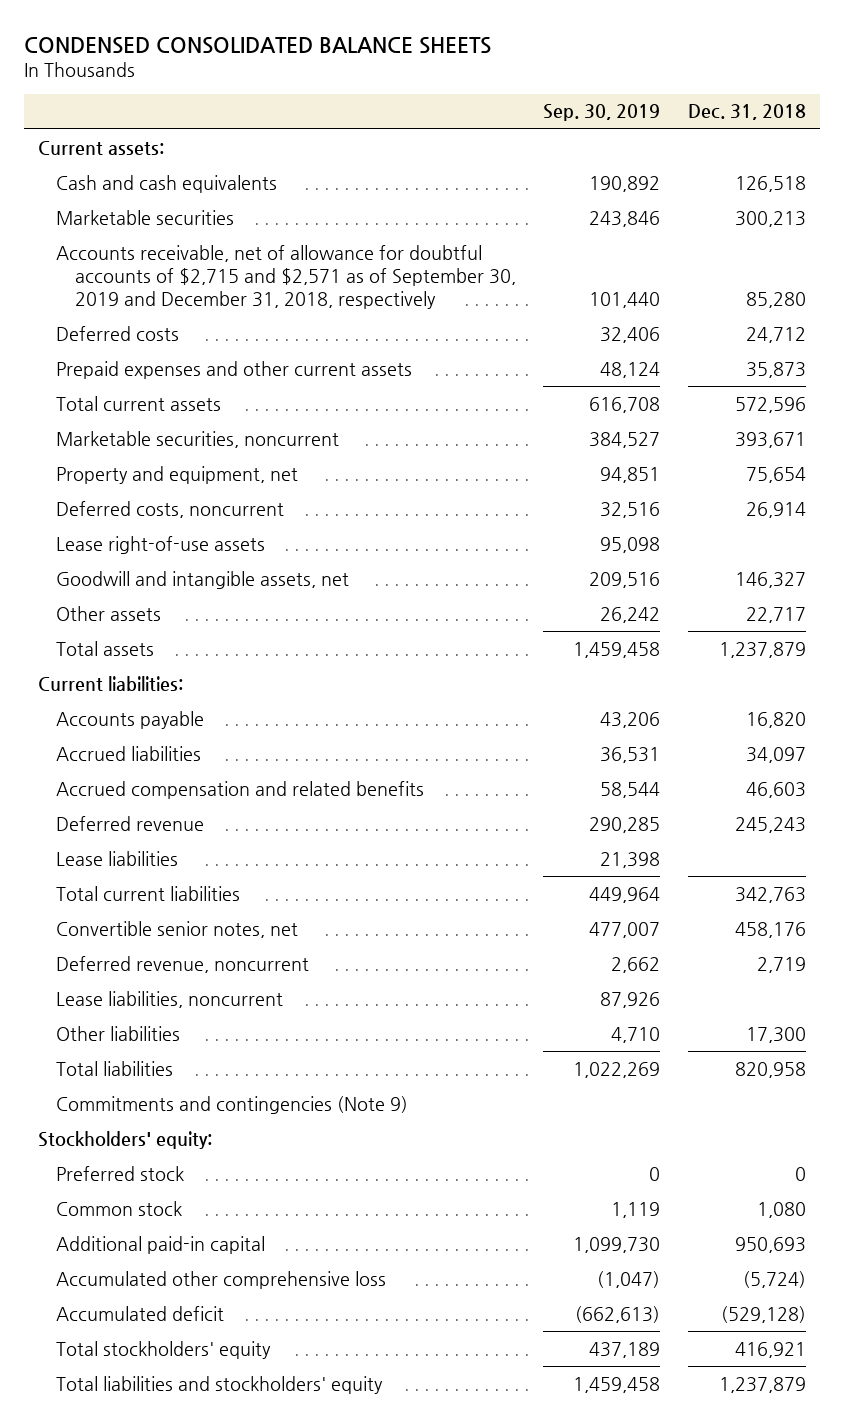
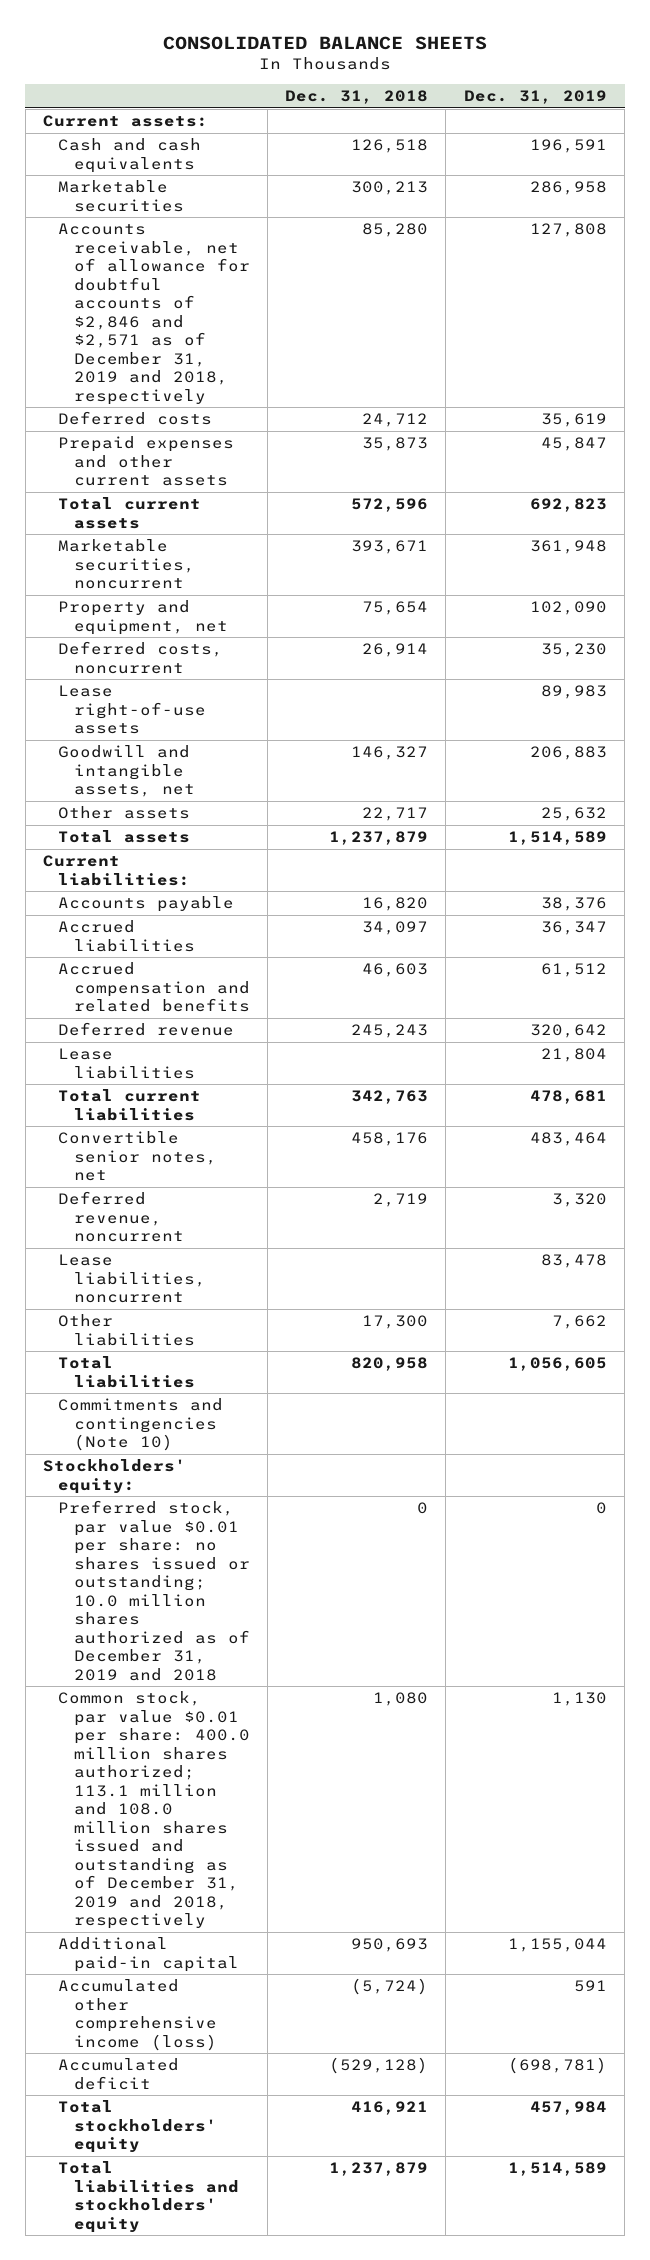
- CONDENSED CONSOLIDATED BALANCE SHEETS
+ CONSOLIDATED BALANCE SHEETS
- | Sep. 30, 2019 | Dec. 31, 2018
+ | Dec. 31, 2018 | Dec. 31, 2019
- Accounts receivable, net of allowance for doubtful accounts of $2,715 and $2,571 as of September 30, 2019 and December 31, 2018, respectively | 101,440 | 85,280
+ Accounts receivable, net of allowance for doubtful accounts of $2,846 and $2,571 as of December 31, 2019 and 2018, respectively | 85,280 | 127,808
- Commitments and contingencies (Note 9)
+ Commitments and contingencies (Note 10)
- Preferred stock | 0 | 0
- Common stock | 1,119 | 1,080
+ Preferred stock, par value $0.01 per share: no shares issued or outstanding; 10.0 million shares authorized as of December 31, 2019 and 2018 | 0 | 0
+ Common stock, par value $0.01 per share: 400.0 million shares authorized; 113.1 million and 108.0 million shares issued and outstanding as of December 31, 2019 and 2018, respectively | 1,080 | 1,130
- Accumulated other comprehensive loss | (1,047) | (5,724)
+ Accumulated other comprehensive income (loss) | (5,724) | 591

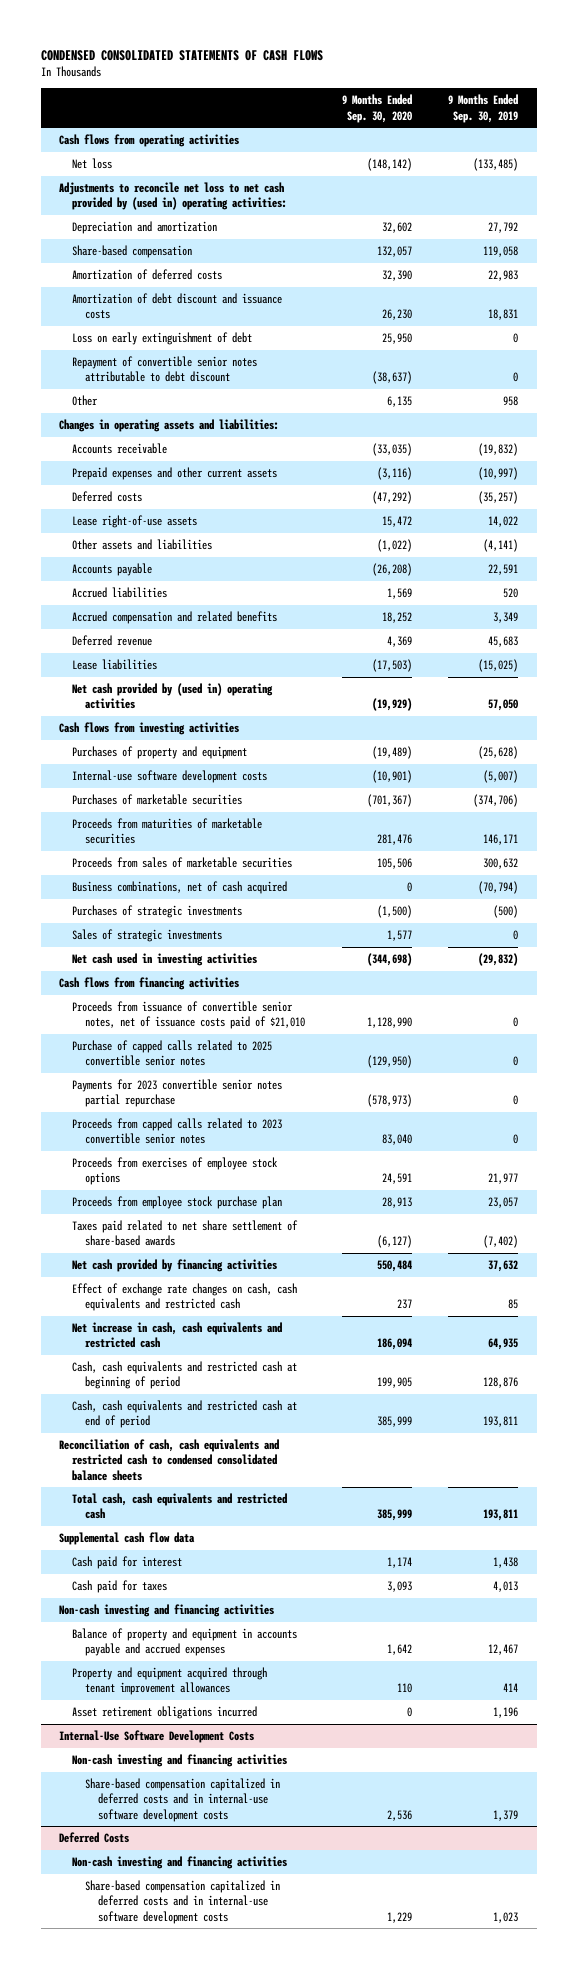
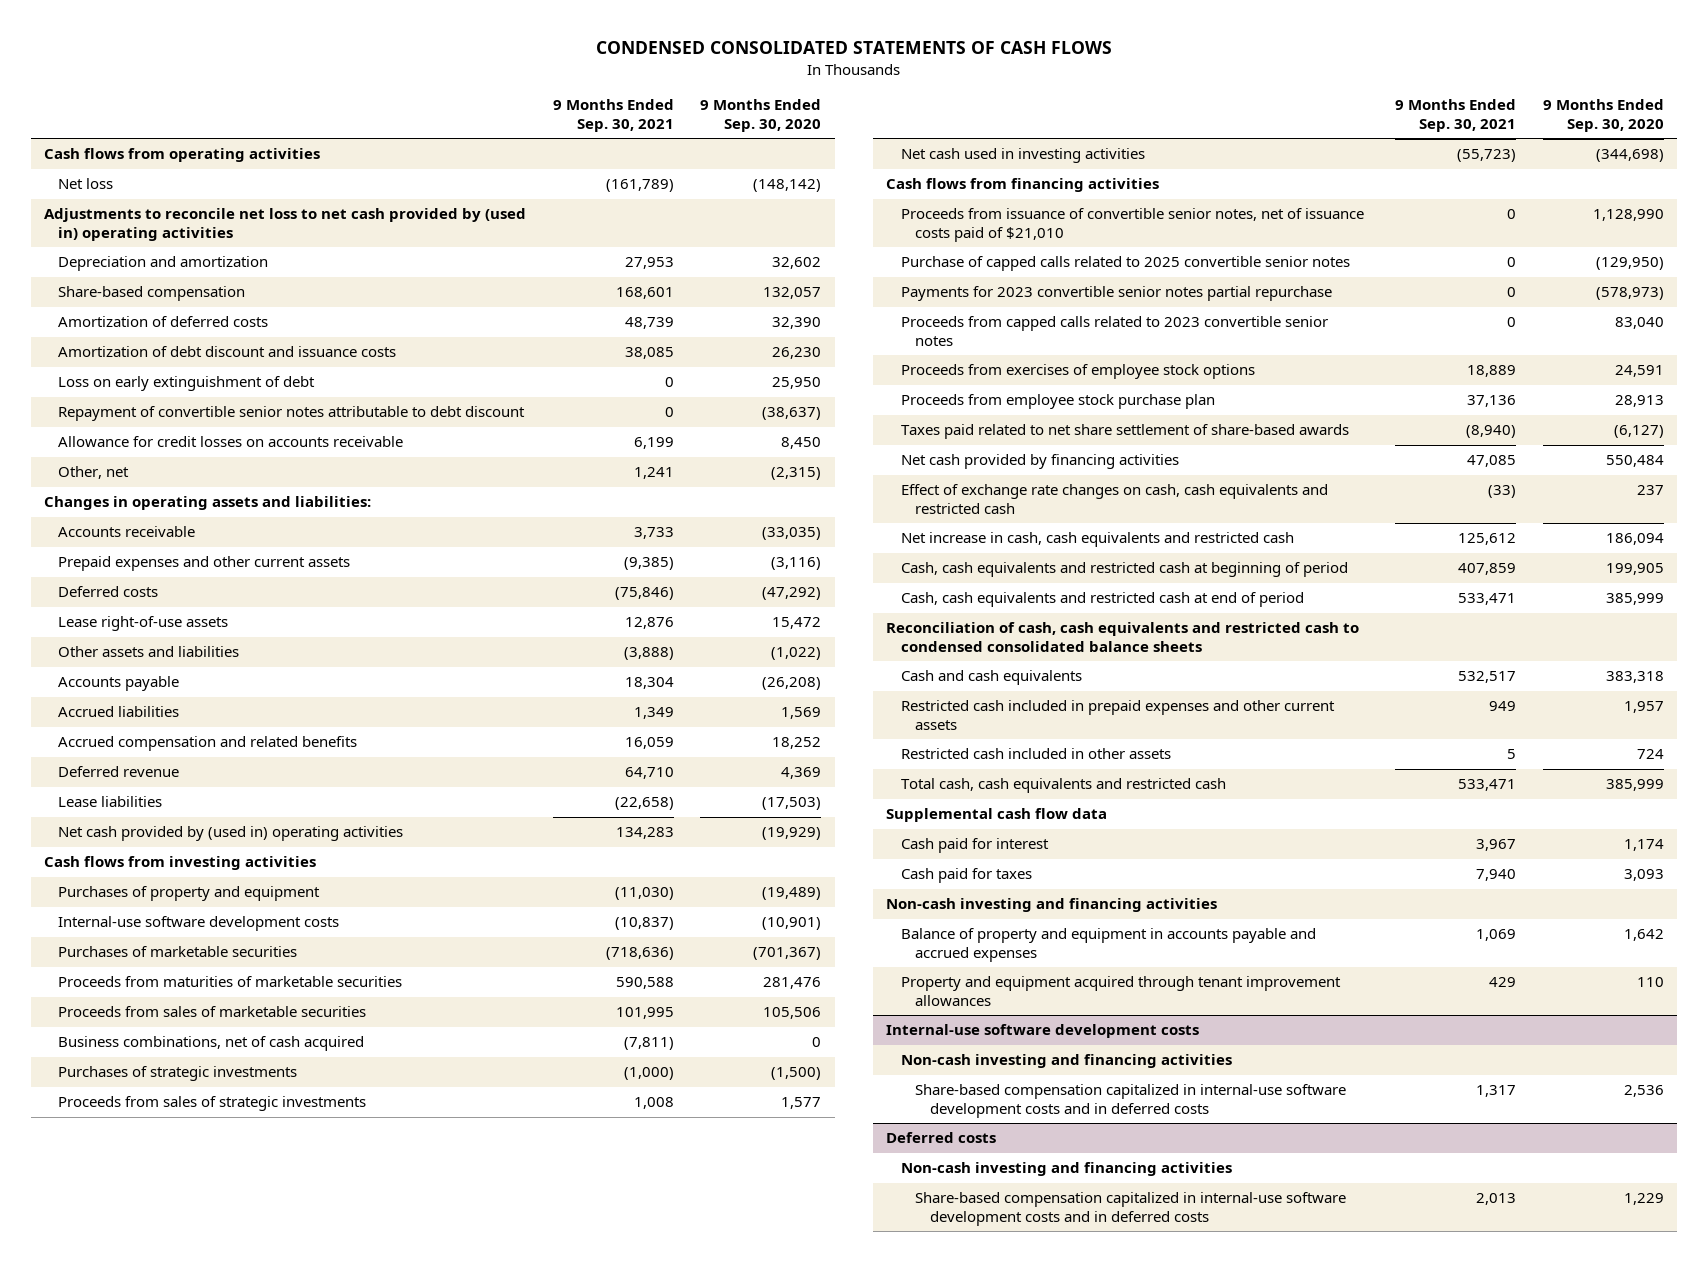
- | 9 Months Ended Sep. 30, 2020 | 9 Months Ended Sep. 30, 2019
+ | 9 Months Ended Sep. 30, 2021 | 9 Months Ended Sep. 30, 2020
- Adjustments to reconcile net loss to net cash provided by (used in) operating activities:
+ Adjustments to reconcile net loss to net cash provided by (used in) operating activities
- Other | 6,135 | 958
+ Allowance for credit losses on accounts receivable | 6,199 | 8,450
+ Other, net | 1,241 | (2,315)
- Sales of strategic investments | 1,577 | 0
+ Proceeds from sales of strategic investments | 1,008 | 1,577
+ Cash and cash equivalents | 532,517 | 383,318
+ Restricted cash included in prepaid expenses and other current assets | 949 | 1,957
+ Restricted cash included in other assets | 5 | 724
- Asset retirement obligations incurred | 0 | 1,196
- Internal-Use Software Development Costs
+ Internal-use software development costs
- Share-based compensation capitalized in deferred costs and in internal-use software development costs | 2,536 | 1,379
- Deferred Costs
+ Share-based compensation capitalized in internal-use software development costs and in deferred costs | 1,317 | 2,536
+ Deferred costs
- Share-based compensation capitalized in deferred costs and in internal-use software development costs | 1,229 | 1,023
+ Share-based compensation capitalized in internal-use software development costs and in deferred costs | 2,013 | 1,229

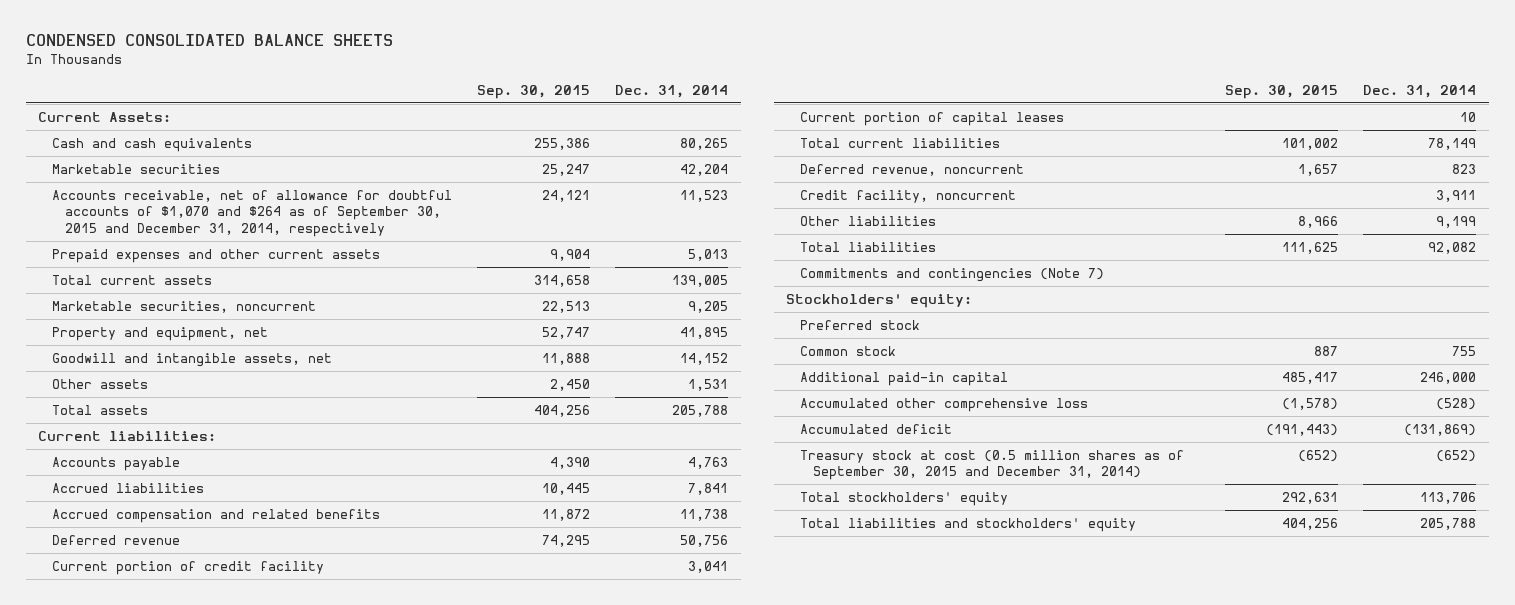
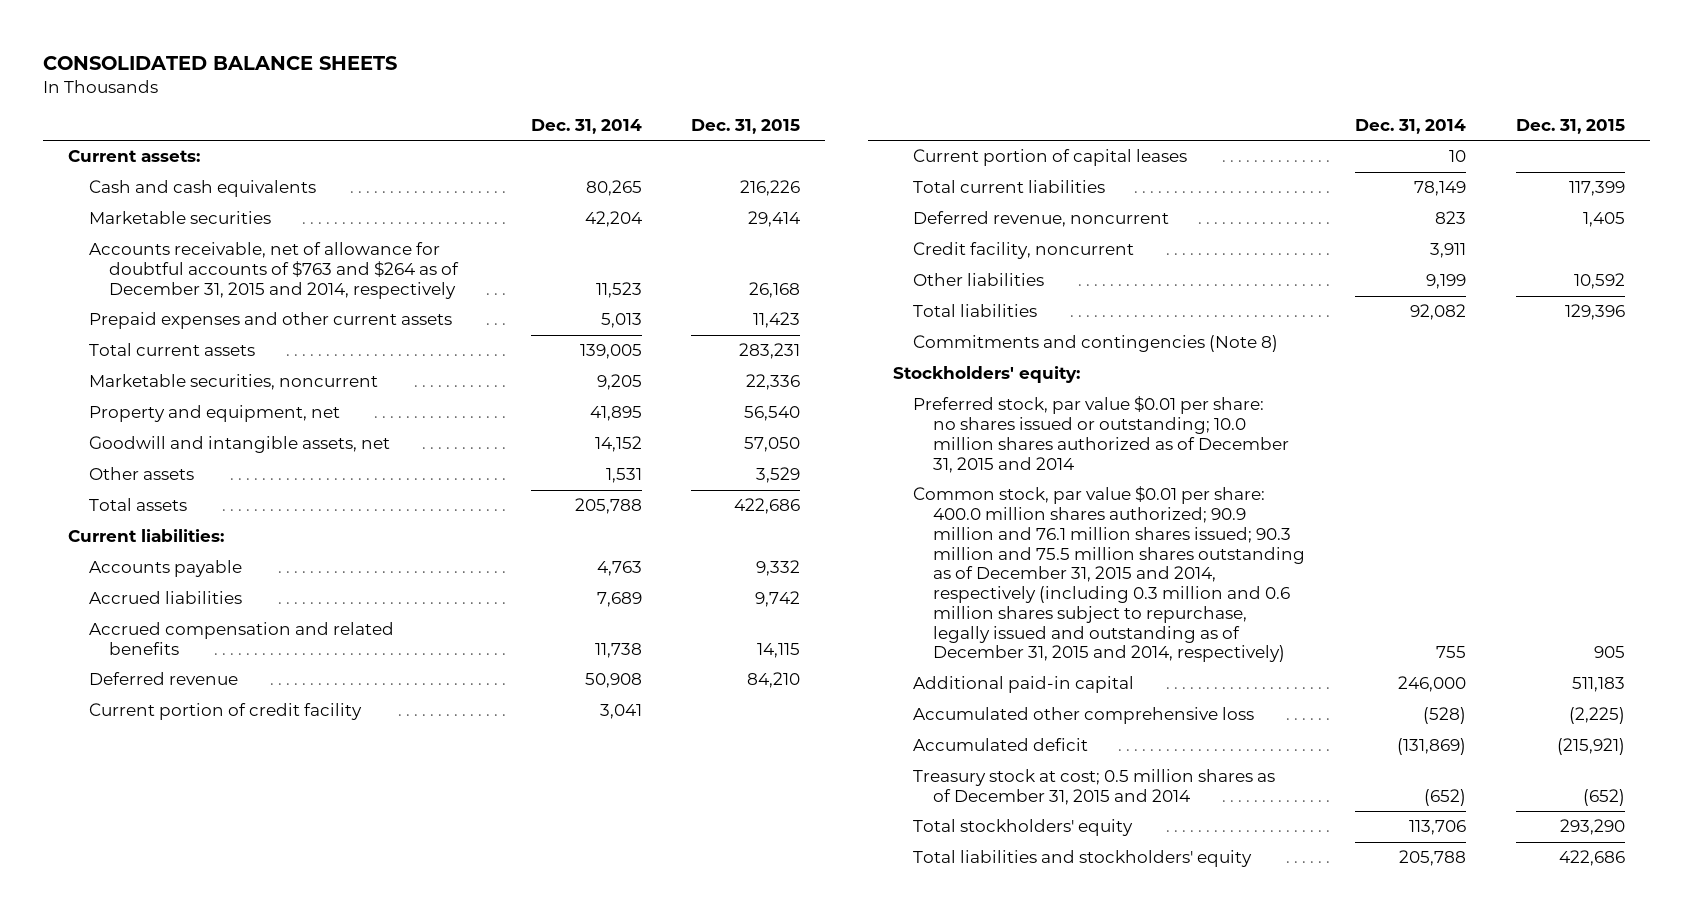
- CONDENSED CONSOLIDATED BALANCE SHEETS
+ CONSOLIDATED BALANCE SHEETS
- | Sep. 30, 2015 | Dec. 31, 2014
+ | Dec. 31, 2014 | Dec. 31, 2015
- Current Assets:
+ Current assets:
- Accounts receivable, net of allowance for doubtful accounts of $1,070 and $264 as of September 30, 2015 and December 31, 2014, respectively | 24,121 | 11,523
+ Accounts receivable, net of allowance for doubtful accounts of $763 and $264 as of December 31, 2015 and 2014, respectively | 11,523 | 26,168
- Accrued liabilities | 10,445 | 7,841
+ Accrued liabilities | 7,689 | 9,742
- Deferred revenue | 74,295 | 50,756
+ Deferred revenue | 50,908 | 84,210
- Commitments and contingencies (Note 7)
+ Commitments and contingencies (Note 8)
- Preferred stock
- Common stock | 887 | 755
+ Preferred stock, par value $0.01 per share: no shares issued or outstanding; 10.0 million shares authorized as of December 31, 2015 and 2014
+ Common stock, par value $0.01 per share: 400.0 million shares authorized; 90.9 million and 76.1 million shares issued; 90.3 million and 75.5 million shares outstanding as of December 31, 2015 and 2014, respectively (including 0.3 million and 0.6 million shares subject to repurchase, legally issued and outstanding as of December 31, 2015 and 2014, respectively) | 755 | 905
- Treasury stock at cost (0.5 million shares as of September 30, 2015 and December 31, 2014) | (652) | (652)
+ Treasury stock at cost; 0.5 million shares as of December 31, 2015 and 2014 | (652) | (652)

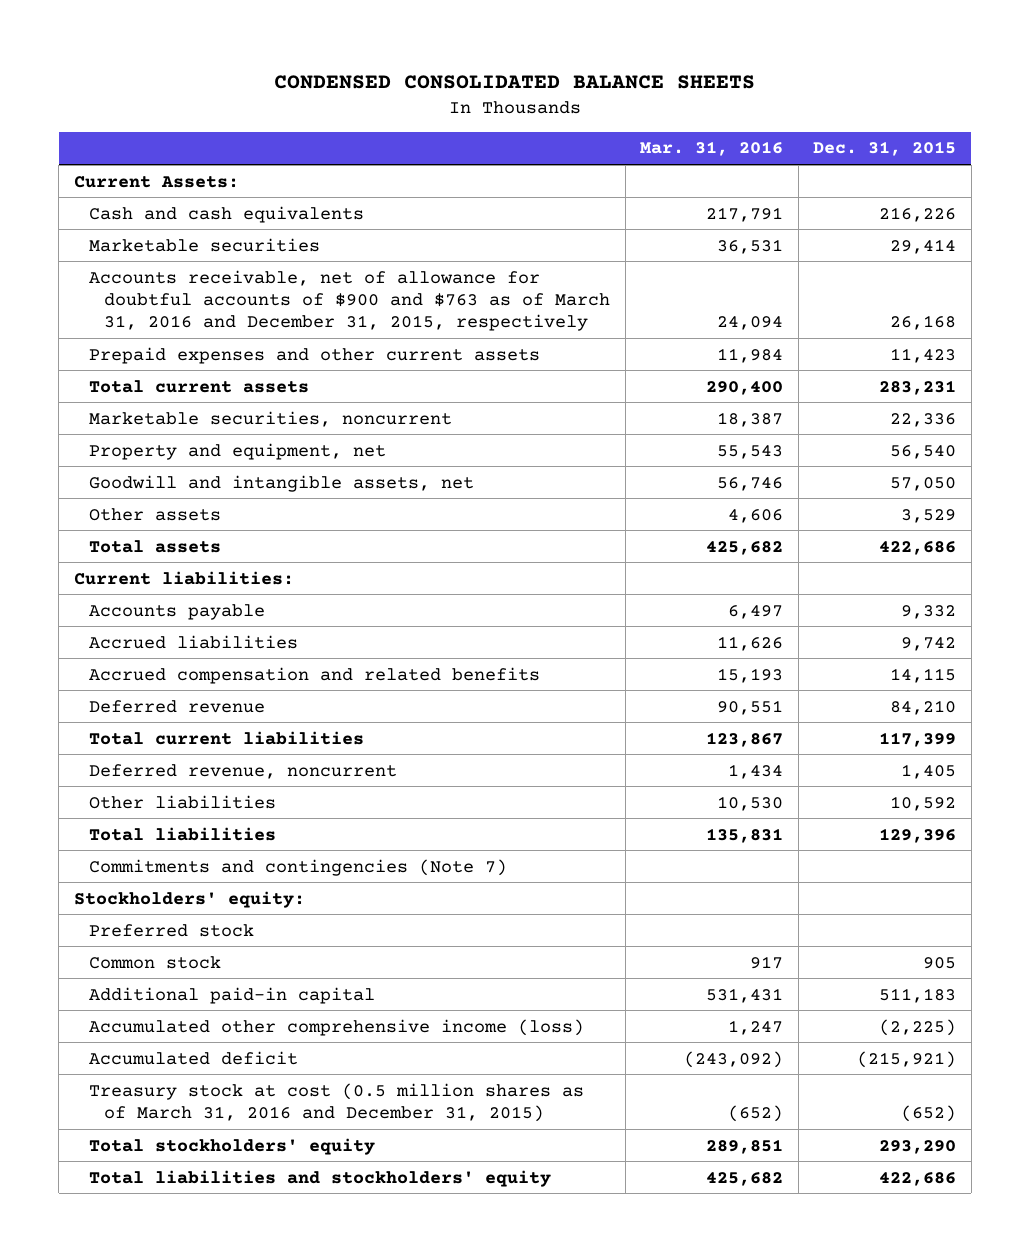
- CONSOLIDATED BALANCE SHEETS
+ CONDENSED CONSOLIDATED BALANCE SHEETS
- | Dec. 31, 2014 | Dec. 31, 2015
+ | Mar. 31, 2016 | Dec. 31, 2015
- Current assets:
+ Current Assets:
- Accounts receivable, net of allowance for doubtful accounts of $763 and $264 as of December 31, 2015 and 2014, respectively | 11,523 | 26,168
+ Accounts receivable, net of allowance for doubtful accounts of $900 and $763 as of March 31, 2016 and December 31, 2015, respectively | 24,094 | 26,168
- Current portion of credit facility | 3,041 |
- Current portion of capital leases | 10 |
- Credit facility, noncurrent | 3,911 |
- Commitments and contingencies (Note 8)
+ Commitments and contingencies (Note 7)
- Preferred stock, par value $0.01 per share: no shares issued or outstanding; 10.0 million shares authorized as of December 31, 2015 and 2014
- Common stock, par value $0.01 per share: 400.0 million shares authorized; 90.9 million and 76.1 million shares issued; 90.3 million and 75.5 million shares outstanding as of December 31, 2015 and 2014, respectively (including 0.3 million and 0.6 million shares subject to repurchase, legally issued and outstanding as of December 31, 2015 and 2014, respectively) | 755 | 905
+ Preferred stock
+ Common stock | 917 | 905
- Accumulated other comprehensive loss | (528) | (2,225)
+ Accumulated other comprehensive income (loss) | 1,247 | (2,225)
- Treasury stock at cost; 0.5 million shares as of December 31, 2015 and 2014 | (652) | (652)
+ Treasury stock at cost (0.5 million shares as of March 31, 2016 and December 31, 2015) | (652) | (652)

